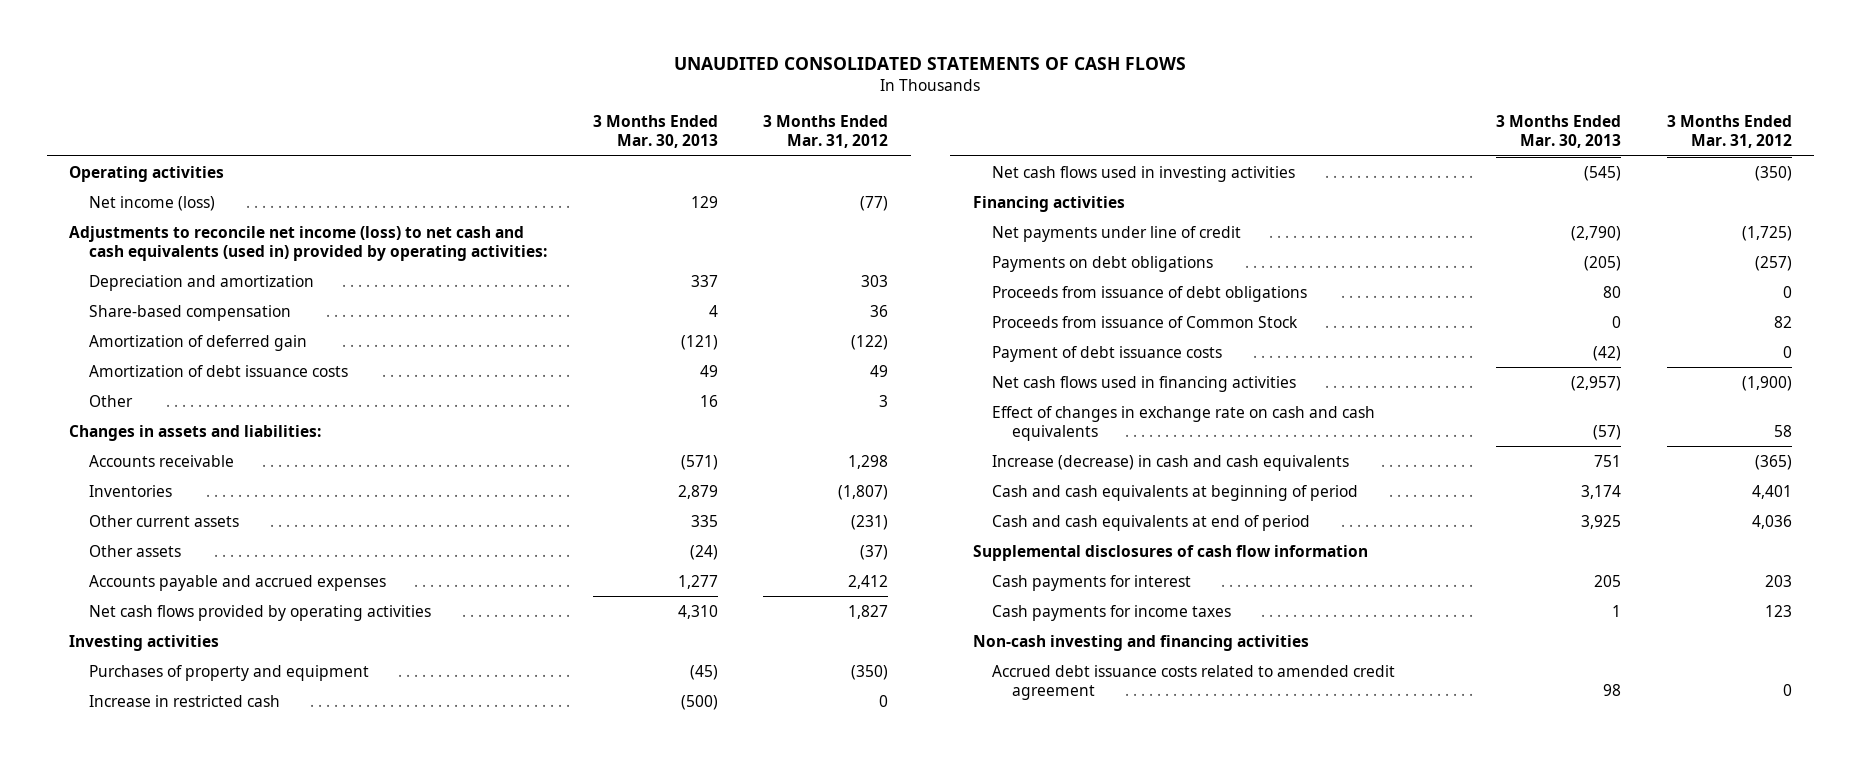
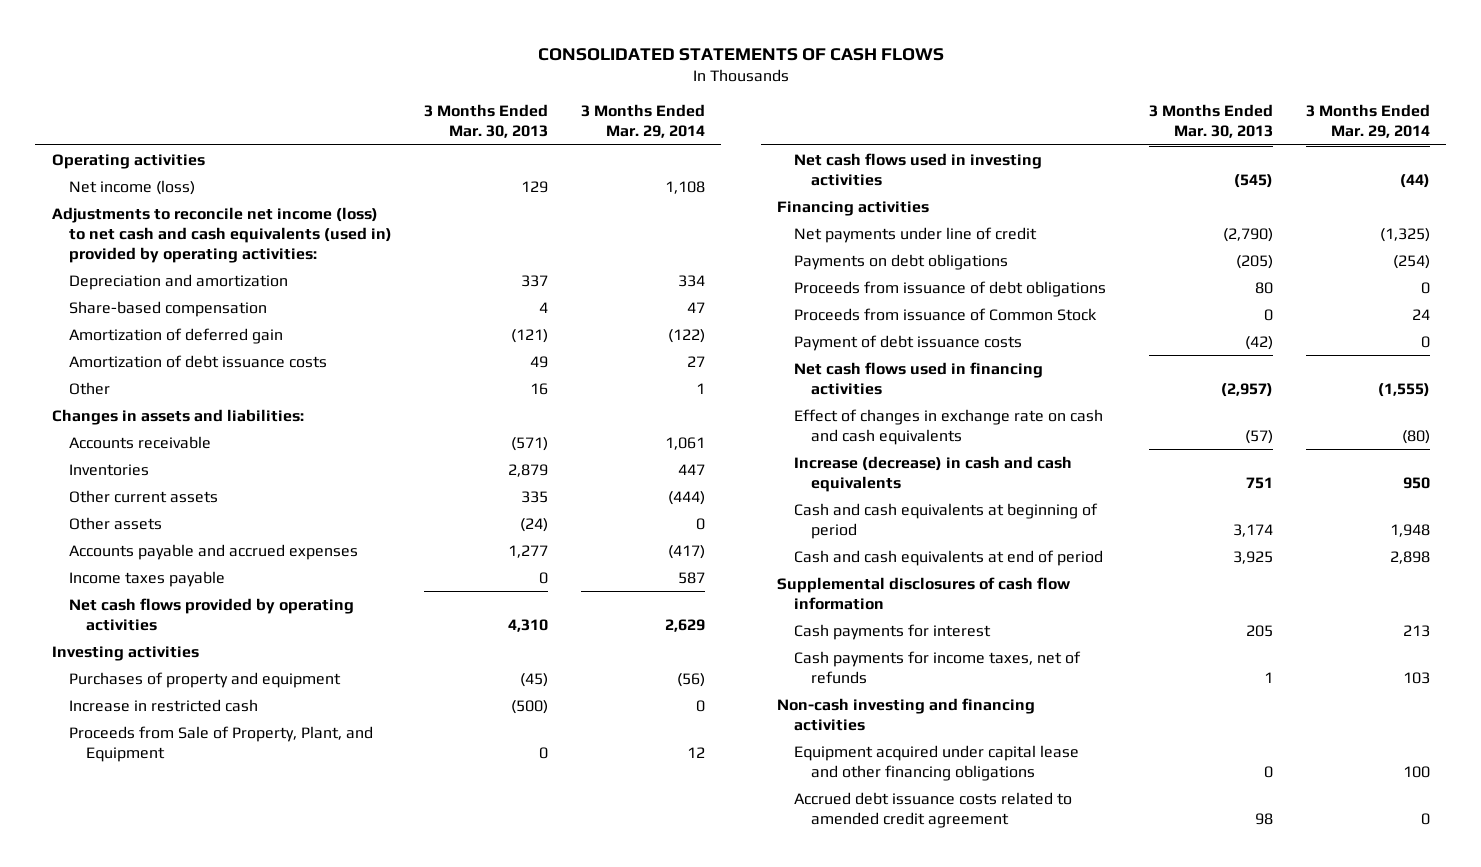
- UNAUDITED CONSOLIDATED STATEMENTS OF CASH FLOWS
+ CONSOLIDATED STATEMENTS OF CASH FLOWS
- | 3 Months Ended Mar. 30, 2013 | 3 Months Ended Mar. 31, 2012
+ | 3 Months Ended Mar. 30, 2013 | 3 Months Ended Mar. 29, 2014
+ Income taxes payable | 0 | 587
+ Proceeds from Sale of Property, Plant, and Equipment | 0 | 12
- Cash payments for income taxes | 1 | 123
+ Cash payments for income taxes, net of refunds | 1 | 103
+ Equipment acquired under capital lease and other financing obligations | 0 | 100

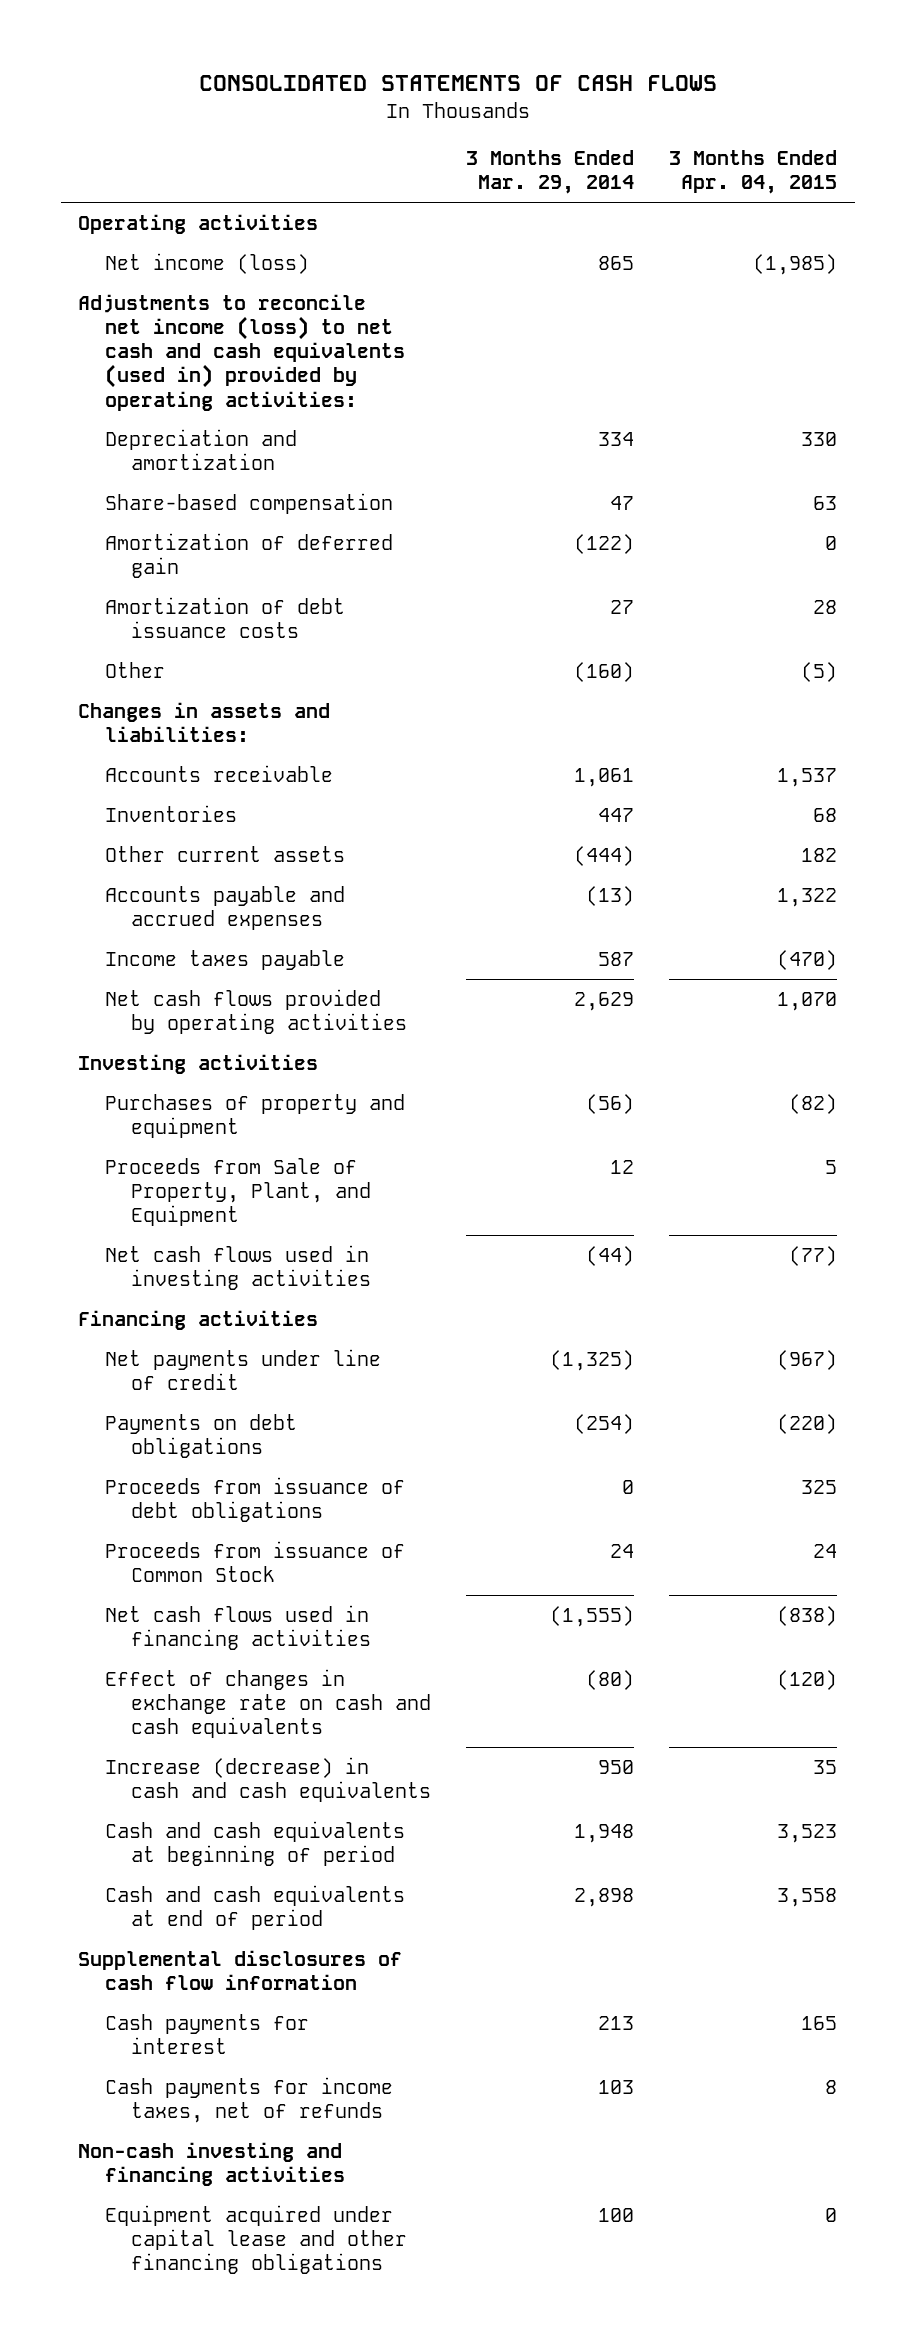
- | 3 Months Ended Mar. 30, 2013 | 3 Months Ended Mar. 29, 2014
+ | 3 Months Ended Mar. 29, 2014 | 3 Months Ended Apr. 04, 2015
- Net income (loss) | 129 | 1,108
+ Net income (loss) | 865 | (1,985)
- Other | 16 | 1
+ Other | (160) | (5)
- Other assets | (24) | 0
- Accounts payable and accrued expenses | 1,277 | (417)
+ Accounts payable and accrued expenses | (13) | 1,322
- Increase in restricted cash | (500) | 0
- Payment of debt issuance costs | (42) | 0
- Accrued debt issuance costs related to amended credit agreement | 98 | 0

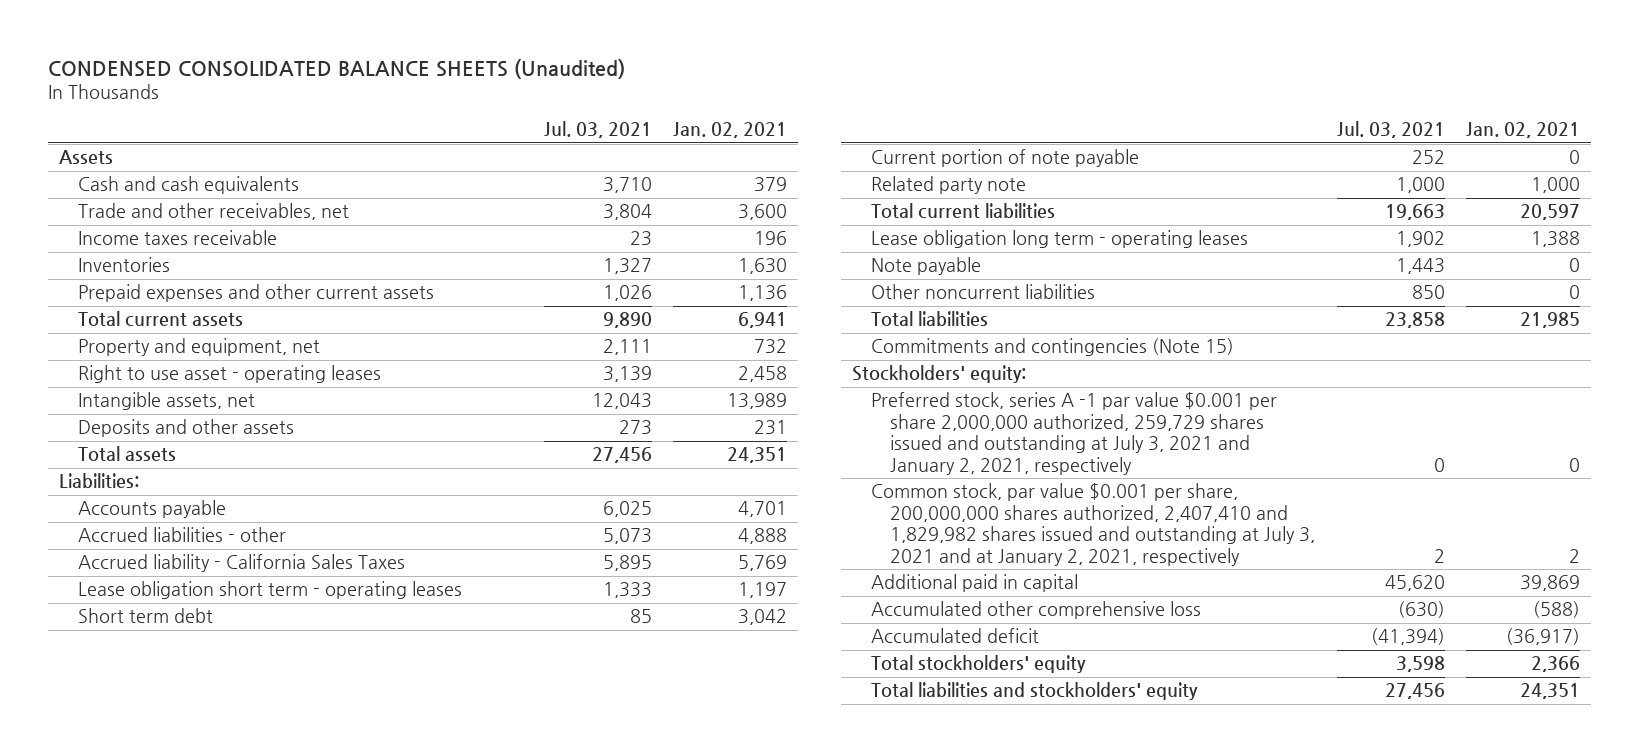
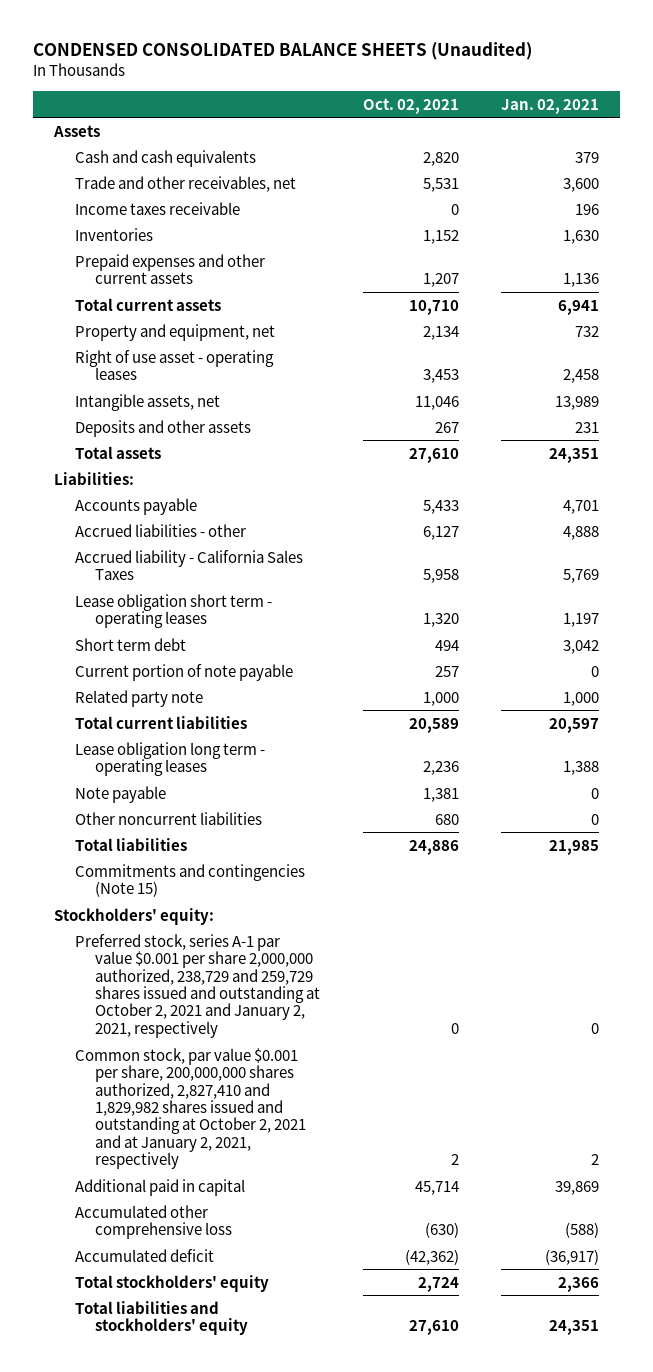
- | Jul. 03, 2021 | Jan. 02, 2021
+ | Oct. 02, 2021 | Jan. 02, 2021
- Right to use asset - operating leases | 3,139 | 2,458
+ Right of use asset - operating leases | 3,453 | 2,458
- Preferred stock, series A -1 par value $0.001 per share 2,000,000 authorized, 259,729 shares issued and outstanding at July 3, 2021 and January 2, 2021, respectively | 0 | 0
- Common stock, par value $0.001 per share, 200,000,000 shares authorized, 2,407,410 and 1,829,982 shares issued and outstanding at July 3, 2021 and at January 2, 2021, respectively | 2 | 2
+ Preferred stock, series A-1 par value $0.001 per share 2,000,000 authorized, 238,729 and 259,729 shares issued and outstanding at October 2, 2021 and January 2, 2021, respectively | 0 | 0
+ Common stock, par value $0.001 per share, 200,000,000 shares authorized, 2,827,410 and 1,829,982 shares issued and outstanding at October 2, 2021 and at January 2, 2021, respectively | 2 | 2

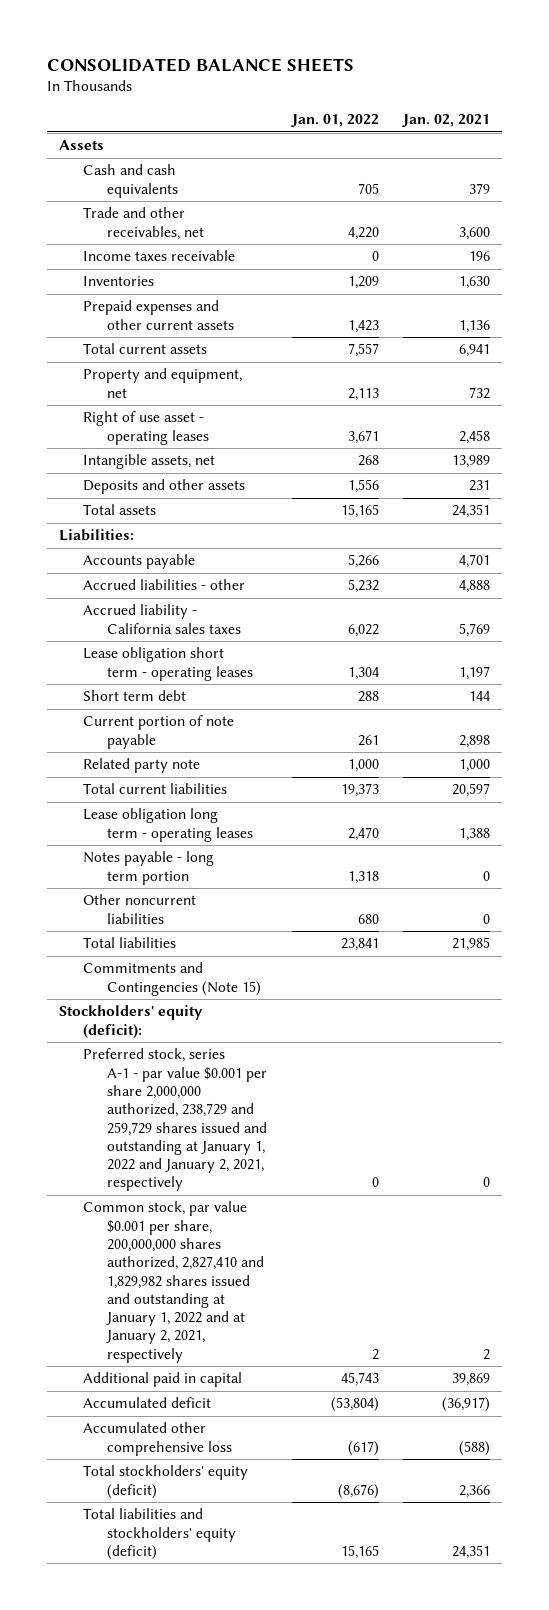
- CONDENSED CONSOLIDATED BALANCE SHEETS (Unaudited)
+ CONSOLIDATED BALANCE SHEETS
- | Oct. 02, 2021 | Jan. 02, 2021
+ | Jan. 01, 2022 | Jan. 02, 2021
- Accrued liability - California Sales Taxes | 5,958 | 5,769
+ Accrued liability - California sales taxes | 6,022 | 5,769
- Short term debt | 494 | 3,042
- Current portion of note payable | 257 | 0
+ Short term debt | 288 | 144
+ Current portion of note payable | 261 | 2,898
- Note payable | 1,381 | 0
+ Notes payable - long term portion | 1,318 | 0
- Commitments and contingencies (Note 15)
- Stockholders' equity:
- Preferred stock, series A-1 par value $0.001 per share 2,000,000 authorized, 238,729 and 259,729 shares issued and outstanding at October 2, 2021 and January 2, 2021, respectively | 0 | 0
- Common stock, par value $0.001 per share, 200,000,000 shares authorized, 2,827,410 and 1,829,982 shares issued and outstanding at October 2, 2021 and at January 2, 2021, respectively | 2 | 2
+ Commitments and Contingencies (Note 15)
+ Stockholders' equity (deficit):
+ Preferred stock, series A-1 - par value $0.001 per share 2,000,000 authorized, 238,729 and 259,729 shares issued and outstanding at January 1, 2022 and January 2, 2021, respectively | 0 | 0
+ Common stock, par value $0.001 per share, 200,000,000 shares authorized, 2,827,410 and 1,829,982 shares issued and outstanding at January 1, 2022 and at January 2, 2021, respectively | 2 | 2
- Total stockholders' equity | 2,724 | 2,366
- Total liabilities and stockholders' equity | 27,610 | 24,351
moved down: Accumulated other comprehensive loss | (617) | (588)
+ Total stockholders' equity (deficit) | (8,676) | 2,366
+ Total liabilities and stockholders' equity (deficit) | 15,165 | 24,351

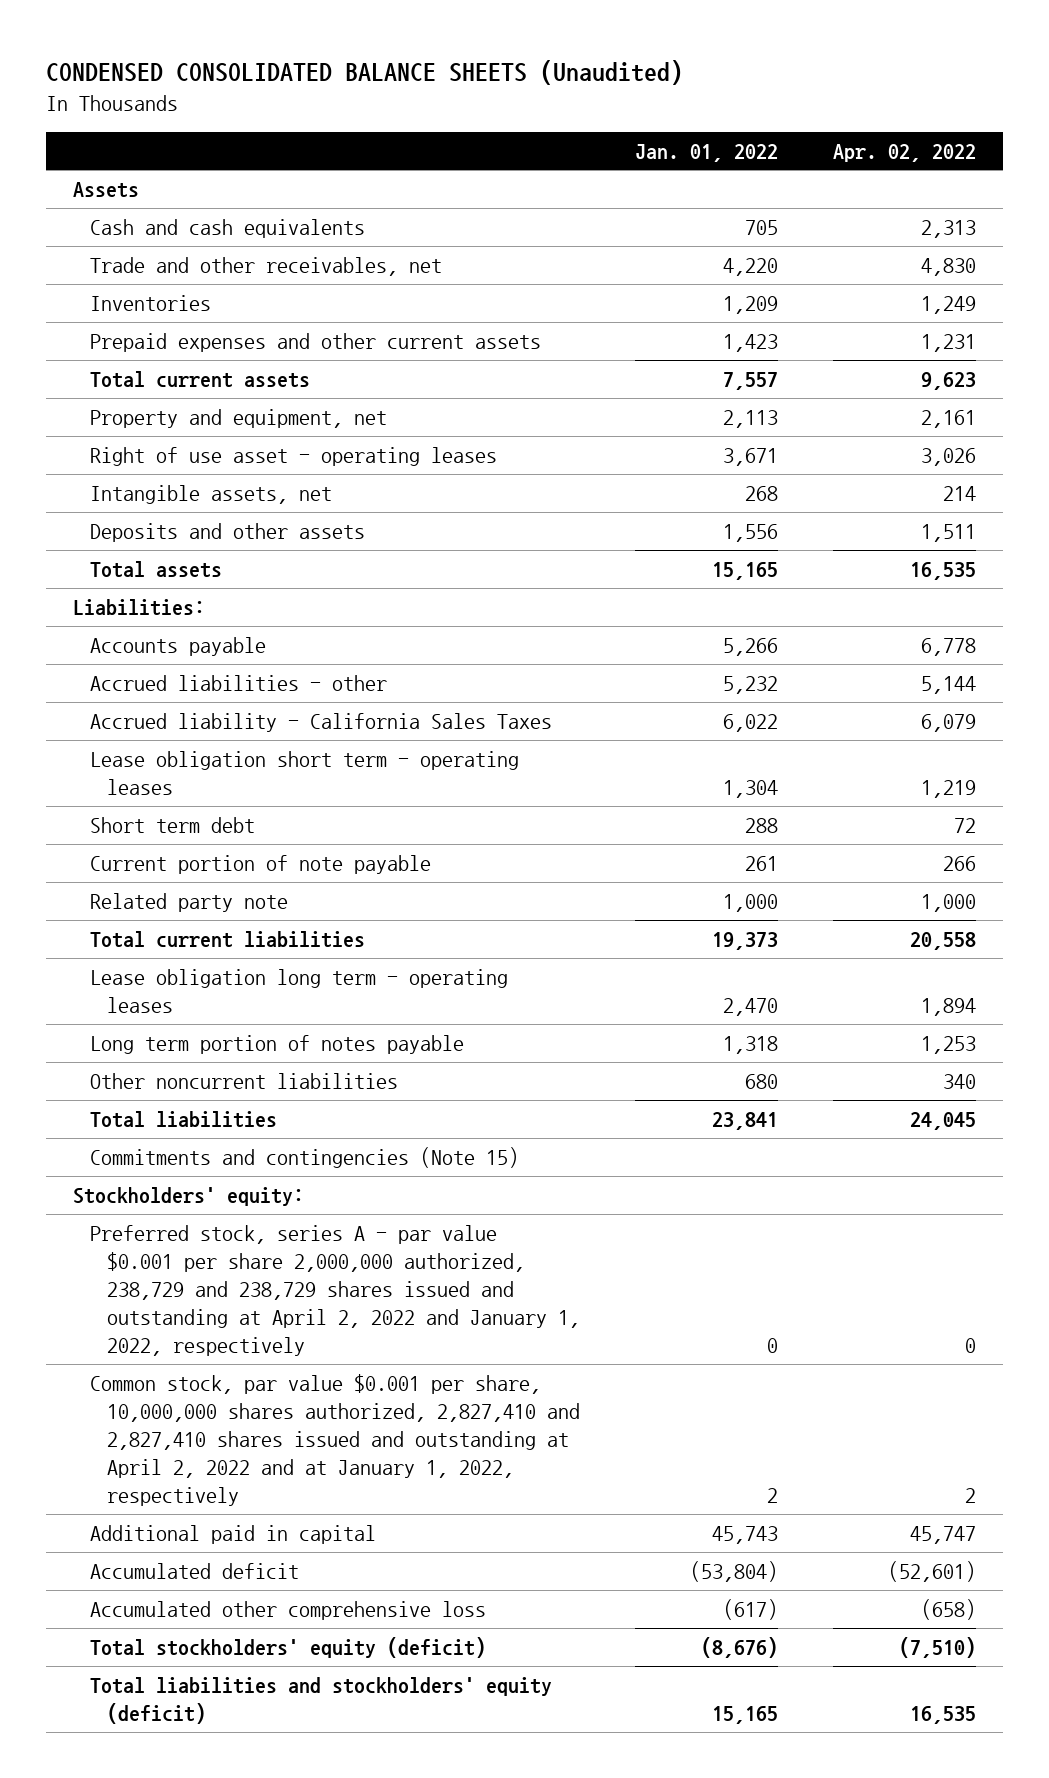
- CONSOLIDATED BALANCE SHEETS
+ CONDENSED CONSOLIDATED BALANCE SHEETS (Unaudited)
- | Jan. 01, 2022 | Jan. 02, 2021
+ | Jan. 01, 2022 | Apr. 02, 2022
- Income taxes receivable | 0 | 196
- Accrued liability - California sales taxes | 6,022 | 5,769
+ Accrued liability - California Sales Taxes | 6,022 | 6,079
- Notes payable - long term portion | 1,318 | 0
+ Long term portion of notes payable | 1,318 | 1,253
- Commitments and Contingencies (Note 15)
- Stockholders' equity (deficit):
- Preferred stock, series A-1 - par value $0.001 per share 2,000,000 authorized, 238,729 and 259,729 shares issued and outstanding at January 1, 2022 and January 2, 2021, respectively | 0 | 0
- Common stock, par value $0.001 per share, 200,000,000 shares authorized, 2,827,410 and 1,829,982 shares issued and outstanding at January 1, 2022 and at January 2, 2021, respectively | 2 | 2
+ Commitments and contingencies (Note 15)
+ Stockholders' equity:
+ Preferred stock, series A - par value $0.001 per share 2,000,000 authorized, 238,729 and 238,729 shares issued and outstanding at April 2, 2022 and January 1, 2022, respectively | 0 | 0
+ Common stock, par value $0.001 per share, 10,000,000 shares authorized, 2,827,410 and 2,827,410 shares issued and outstanding at April 2, 2022 and at January 1, 2022, respectively | 2 | 2

